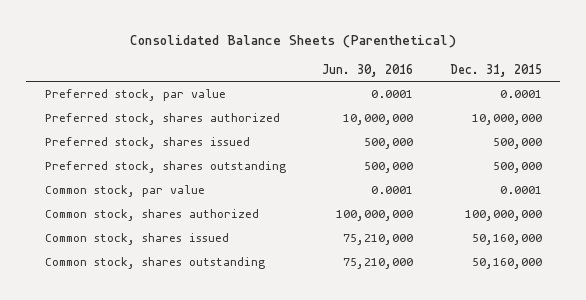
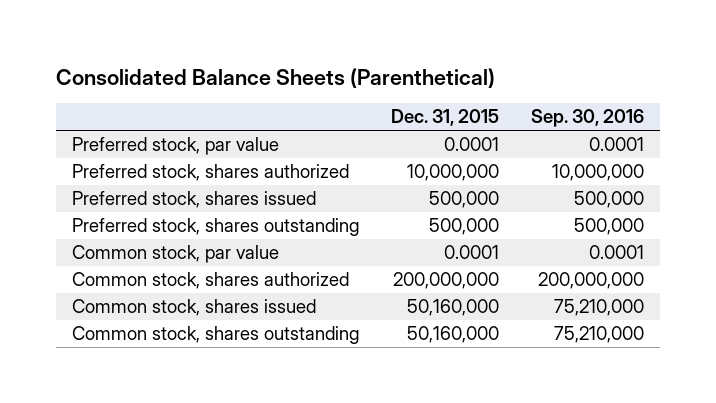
- | Jun. 30, 2016 | Dec. 31, 2015
+ | Dec. 31, 2015 | Sep. 30, 2016
- Common stock, shares authorized | 100,000,000 | 100,000,000
+ Common stock, shares authorized | 200,000,000 | 200,000,000

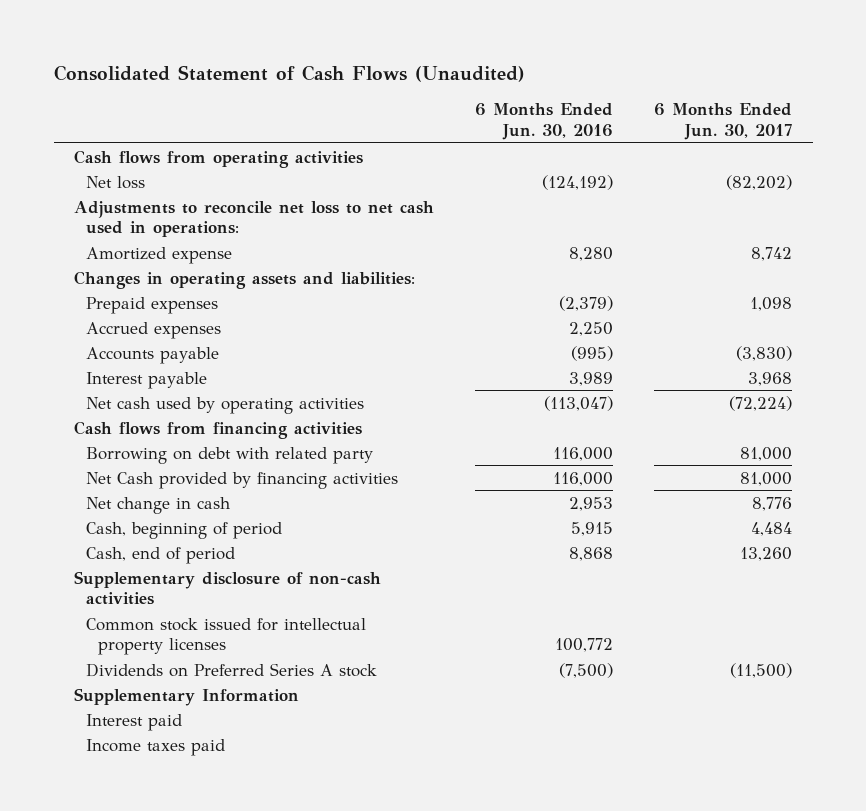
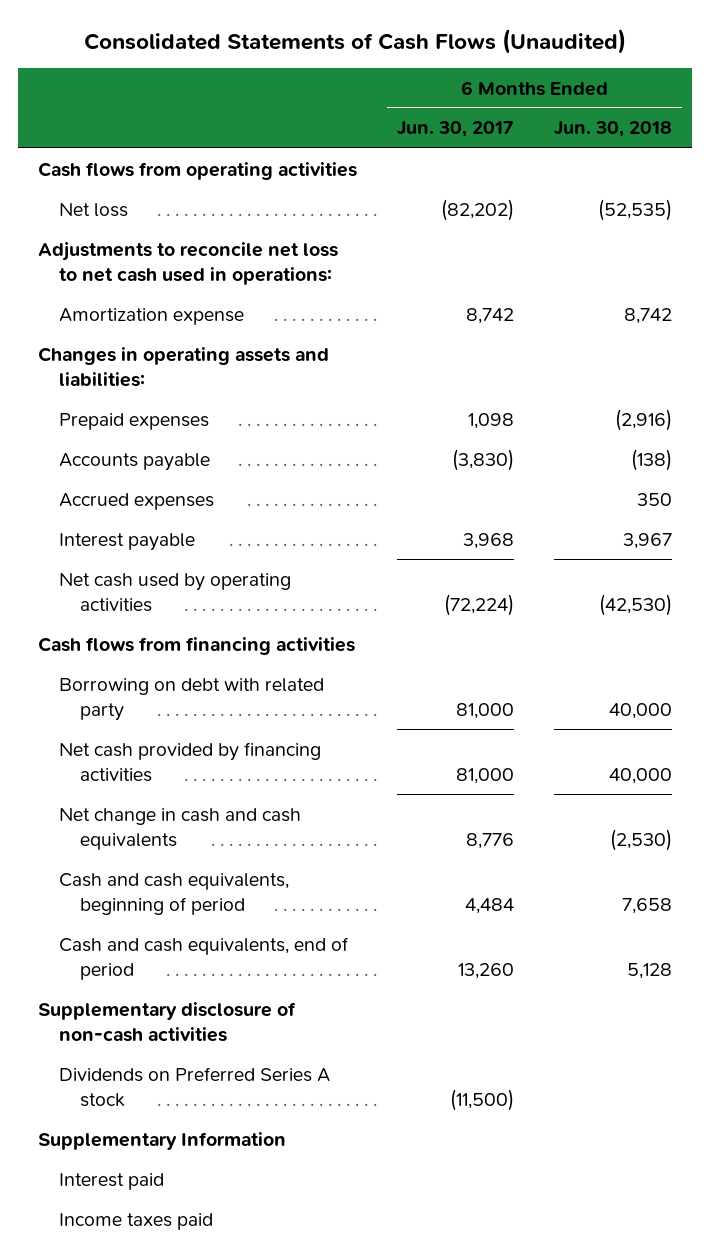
- Consolidated Statement of Cash Flows (Unaudited)
+ Consolidated Statements of Cash Flows (Unaudited)
- | 6 Months Ended Jun. 30, 2016 | 6 Months Ended Jun. 30, 2017
+ | 6 Months Ended Jun. 30, 2017 | 6 Months Ended Jun. 30, 2018
- Amortized expense | 8,280 | 8,742
+ Amortization expense | 8,742 | 8,742
moved down: Accrued expenses | | 350
- Net Cash provided by financing activities | 116,000 | 81,000
- Net change in cash | 2,953 | 8,776
- Cash, beginning of period | 5,915 | 4,484
- Cash, end of period | 8,868 | 13,260
+ Net cash provided by financing activities | 81,000 | 40,000
+ Net change in cash and cash equivalents | 8,776 | (2,530)
+ Cash and cash equivalents, beginning of period | 4,484 | 7,658
+ Cash and cash equivalents, end of period | 13,260 | 5,128
- Common stock issued for intellectual property licenses | 100,772 |

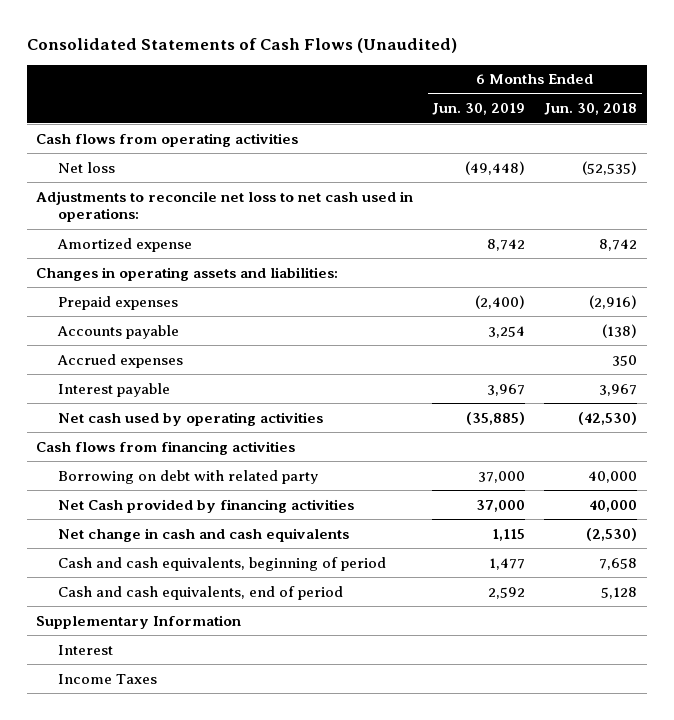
- | 6 Months Ended Jun. 30, 2017 | 6 Months Ended Jun. 30, 2018
+ | 6 Months Ended Jun. 30, 2019 | 6 Months Ended Jun. 30, 2018
- Amortization expense | 8,742 | 8,742
+ Amortized expense | 8,742 | 8,742
- Net cash provided by financing activities | 81,000 | 40,000
+ Net Cash provided by financing activities | 37,000 | 40,000
- Supplementary disclosure of non-cash activities
- Dividends on Preferred Series A stock | (11,500) |
- Interest paid
- Income taxes paid
+ Interest
+ Income Taxes

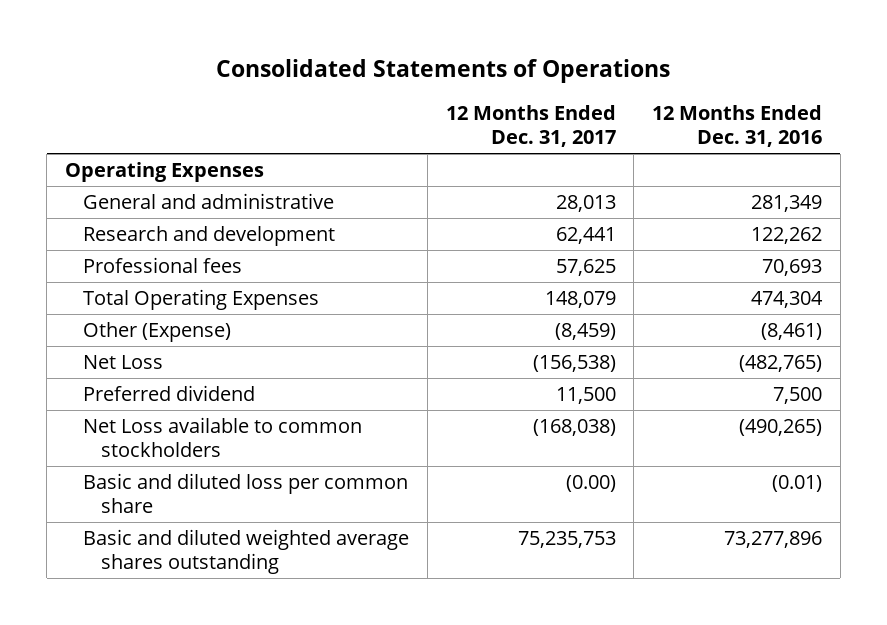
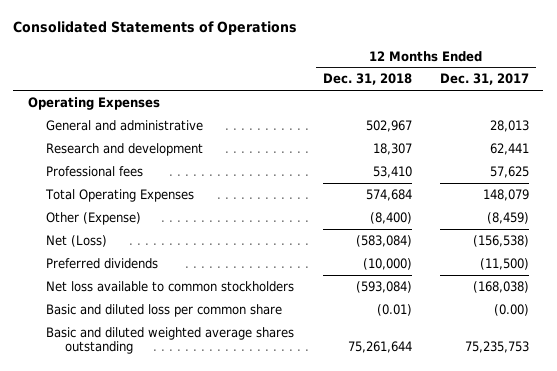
- | 12 Months Ended Dec. 31, 2017 | 12 Months Ended Dec. 31, 2016
+ | 12 Months Ended Dec. 31, 2018 | 12 Months Ended Dec. 31, 2017
- Net Loss | (156,538) | (482,765)
- Preferred dividend | 11,500 | 7,500
- Net Loss available to common stockholders | (168,038) | (490,265)
+ Net (Loss) | (583,084) | (156,538)
+ Preferred dividends | (10,000) | (11,500)
+ Net loss available to common stockholders | (593,084) | (168,038)

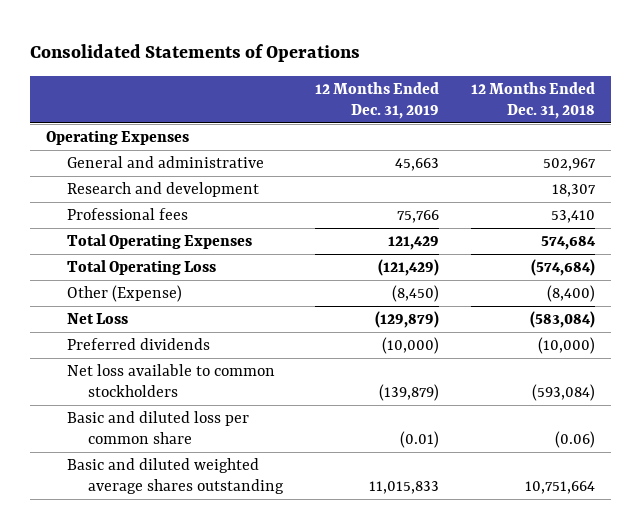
- | 12 Months Ended Dec. 31, 2018 | 12 Months Ended Dec. 31, 2017
+ | 12 Months Ended Dec. 31, 2019 | 12 Months Ended Dec. 31, 2018
+ Total Operating Loss | (121,429) | (574,684)
- Net (Loss) | (583,084) | (156,538)
+ Net Loss | (129,879) | (583,084)
- Basic and diluted loss per common share | (0.01) | (0.00)
- Basic and diluted weighted average shares outstanding | 75,261,644 | 75,235,753
+ Basic and diluted loss per common share | (0.01) | (0.06)
+ Basic and diluted weighted average shares outstanding | 11,015,833 | 10,751,664

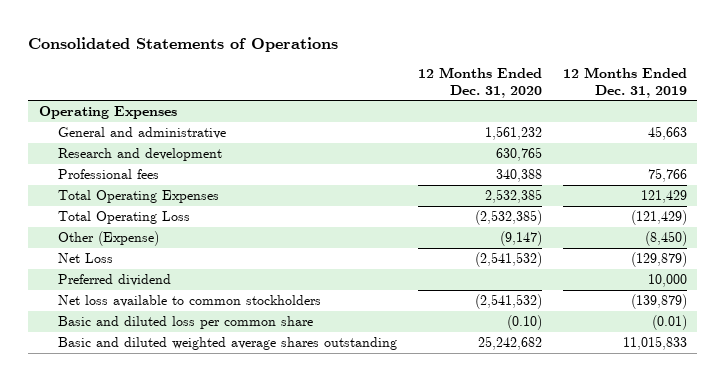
- | 12 Months Ended Dec. 31, 2019 | 12 Months Ended Dec. 31, 2018
+ | 12 Months Ended Dec. 31, 2020 | 12 Months Ended Dec. 31, 2019
- Preferred dividends | (10,000) | (10,000)
+ Preferred dividend | | 10,000

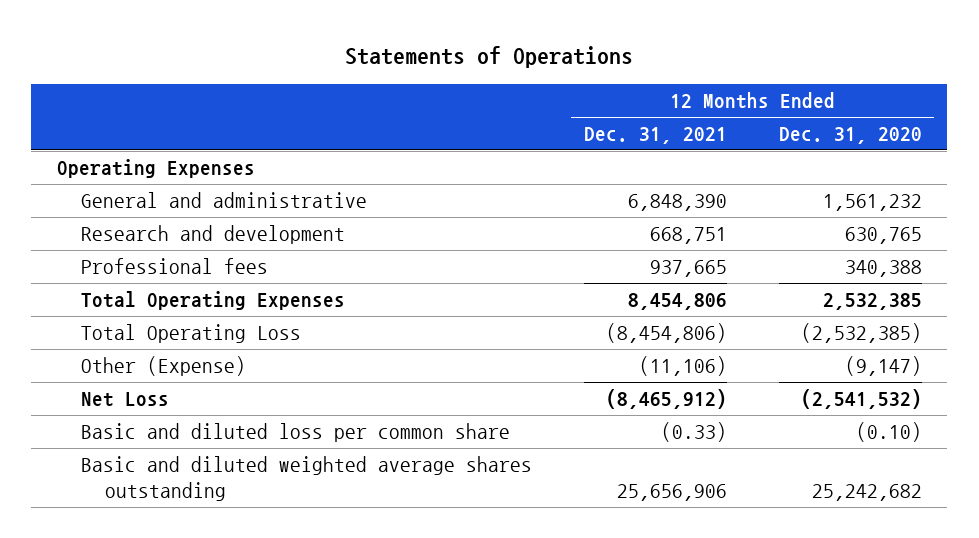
- Consolidated Statements of Operations
+ Statements of Operations
- | 12 Months Ended Dec. 31, 2020 | 12 Months Ended Dec. 31, 2019
+ | 12 Months Ended Dec. 31, 2021 | 12 Months Ended Dec. 31, 2020
- Preferred dividend | | 10,000
- Net loss available to common stockholders | (2,541,532) | (139,879)

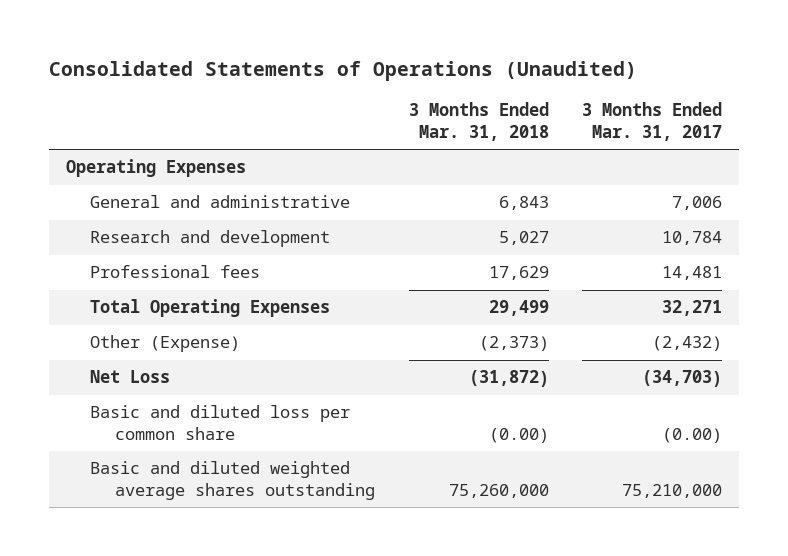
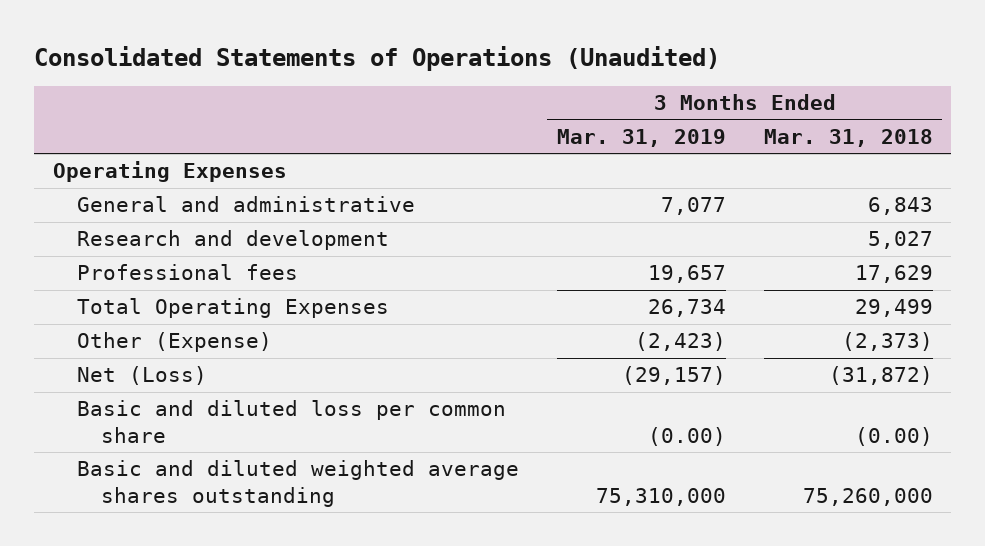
- | 3 Months Ended Mar. 31, 2018 | 3 Months Ended Mar. 31, 2017
+ | 3 Months Ended Mar. 31, 2019 | 3 Months Ended Mar. 31, 2018
- Net Loss | (31,872) | (34,703)
+ Net (Loss) | (29,157) | (31,872)

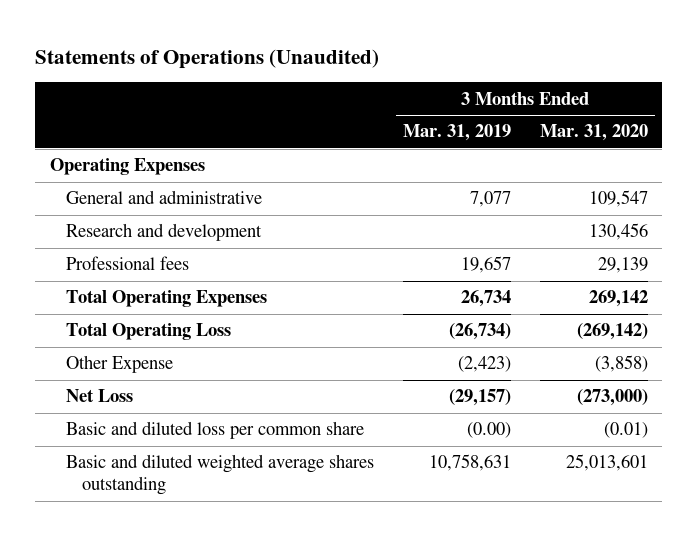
- Consolidated Statements of Operations (Unaudited)
+ Statements of Operations (Unaudited)
- | 3 Months Ended Mar. 31, 2019 | 3 Months Ended Mar. 31, 2018
+ | 3 Months Ended Mar. 31, 2019 | 3 Months Ended Mar. 31, 2020
- Other (Expense) | (2,423) | (2,373)
- Net (Loss) | (29,157) | (31,872)
+ Total Operating Loss | (26,734) | (269,142)
+ Other Expense | (2,423) | (3,858)
+ Net Loss | (29,157) | (273,000)
- Basic and diluted weighted average shares outstanding | 75,310,000 | 75,260,000
+ Basic and diluted weighted average shares outstanding | 10,758,631 | 25,013,601

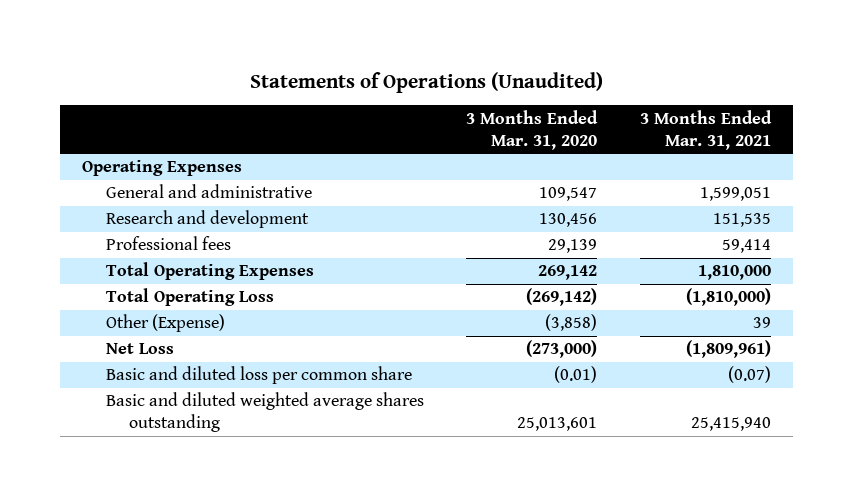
- | 3 Months Ended Mar. 31, 2019 | 3 Months Ended Mar. 31, 2020
+ | 3 Months Ended Mar. 31, 2020 | 3 Months Ended Mar. 31, 2021
- Other Expense | (2,423) | (3,858)
+ Other (Expense) | (3,858) | 39

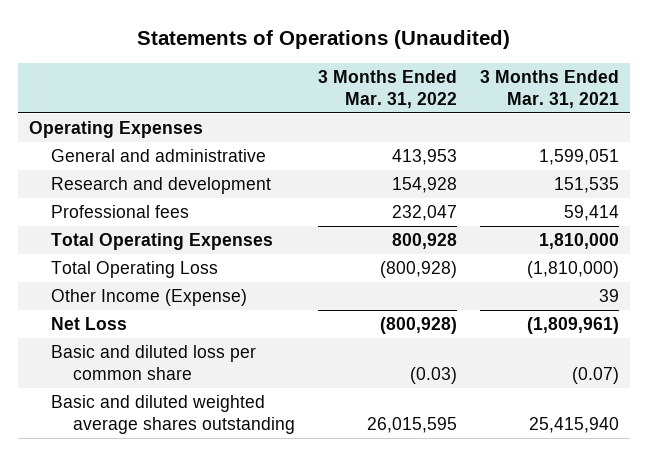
- | 3 Months Ended Mar. 31, 2020 | 3 Months Ended Mar. 31, 2021
+ | 3 Months Ended Mar. 31, 2022 | 3 Months Ended Mar. 31, 2021
- Other (Expense) | (3,858) | 39
+ Other Income (Expense) | | 39

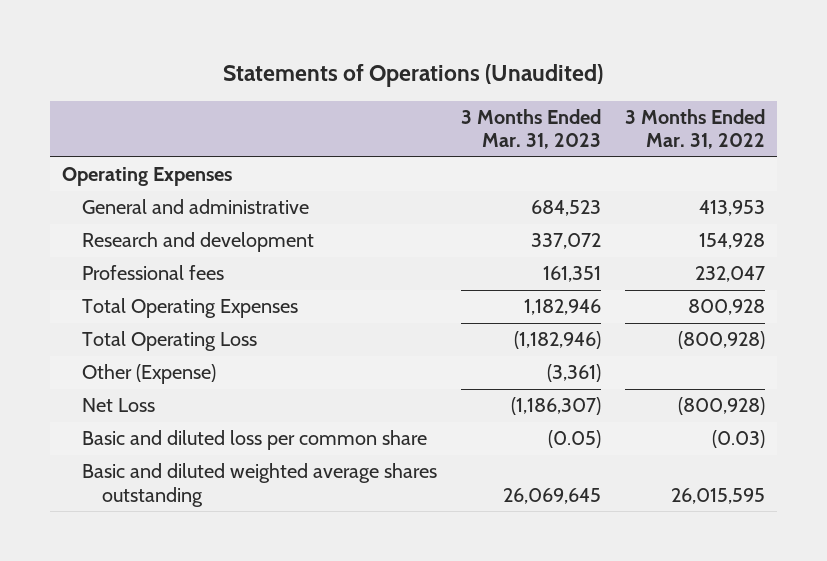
- | 3 Months Ended Mar. 31, 2022 | 3 Months Ended Mar. 31, 2021
+ | 3 Months Ended Mar. 31, 2023 | 3 Months Ended Mar. 31, 2022
- Other Income (Expense) | | 39
+ Other (Expense) | (3,361) |

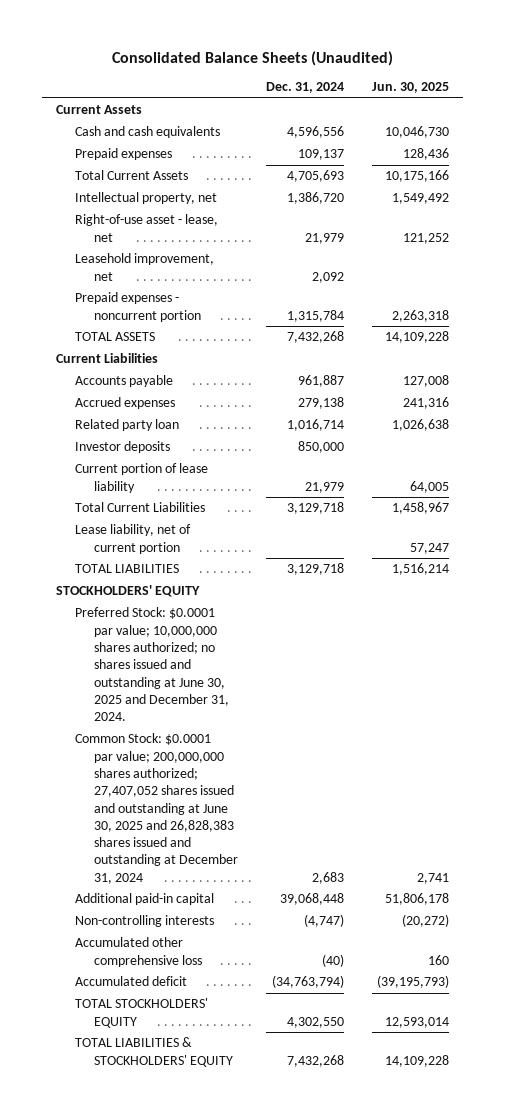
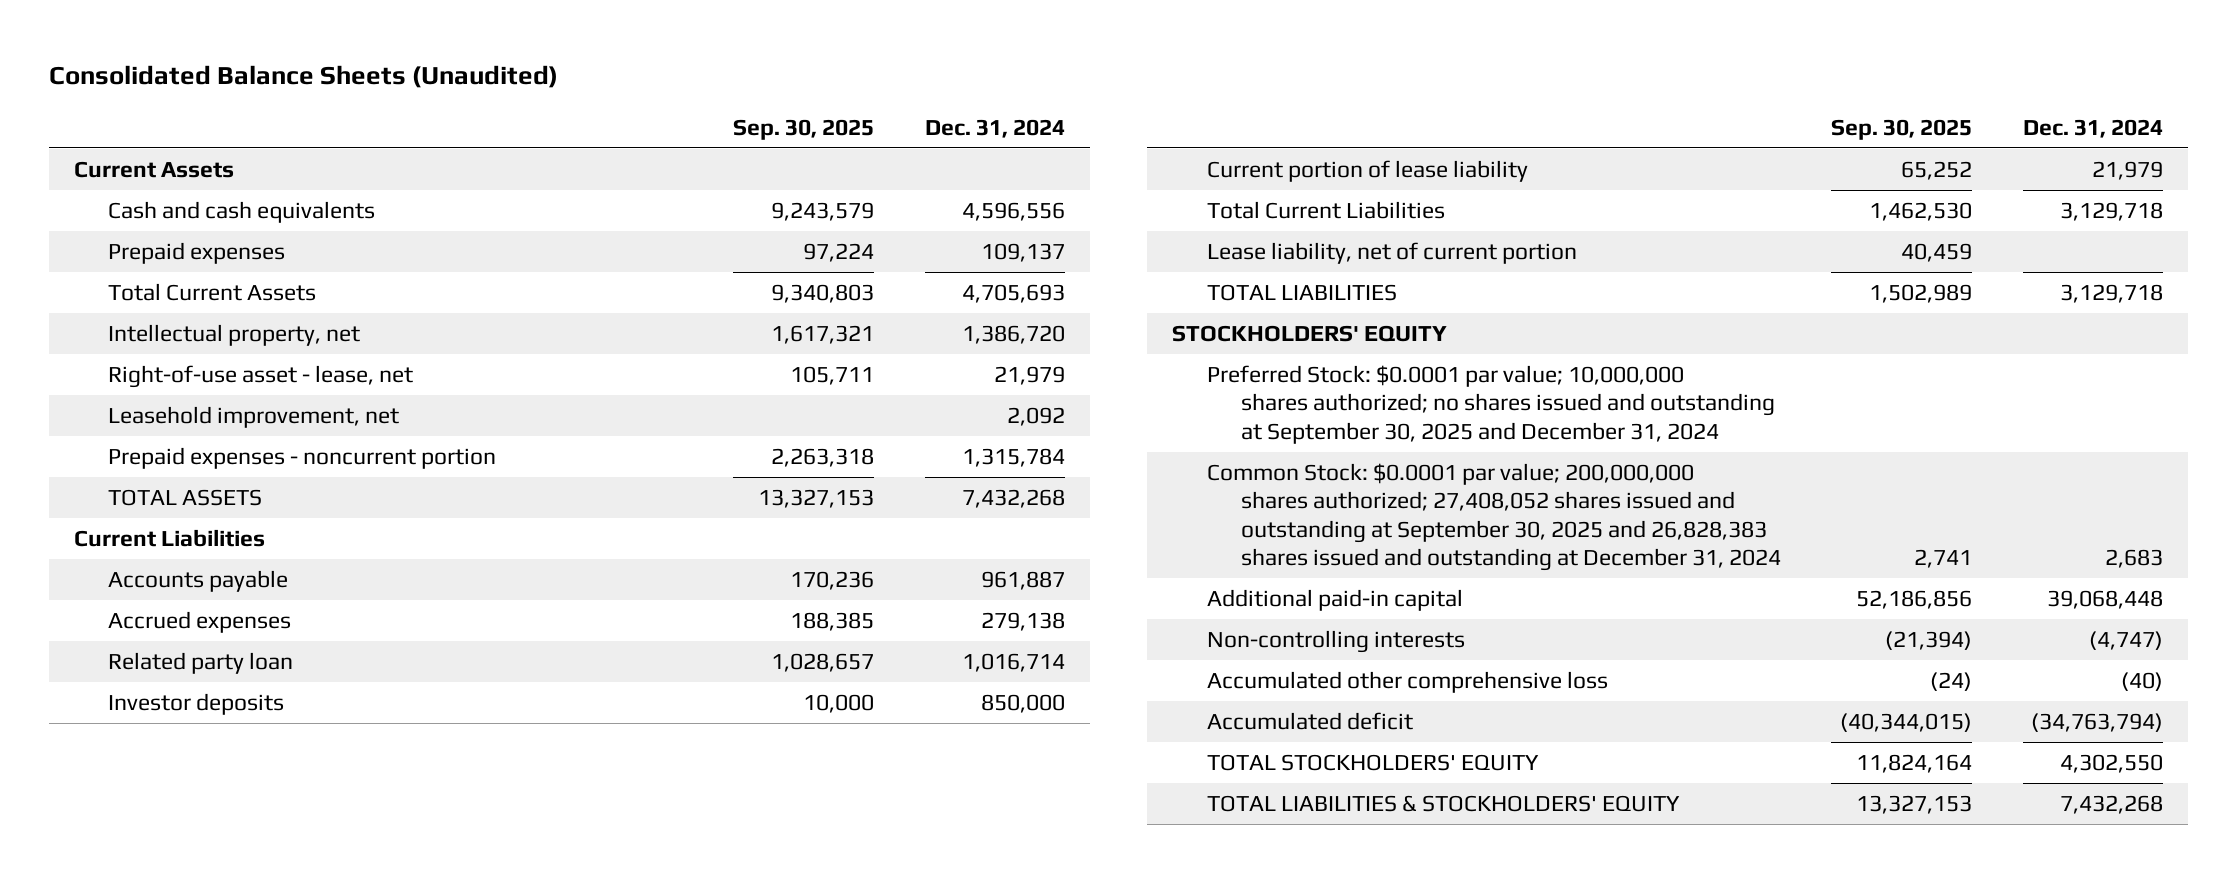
- | Dec. 31, 2024 | Jun. 30, 2025
+ | Sep. 30, 2025 | Dec. 31, 2024
- Preferred Stock: $0.0001 par value; 10,000,000 shares authorized; no shares issued and outstanding at June 30, 2025 and December 31, 2024.
- Common Stock: $0.0001 par value; 200,000,000 shares authorized; 27,407,052 shares issued and outstanding at June 30, 2025 and 26,828,383 shares issued and outstanding at December 31, 2024 | 2,683 | 2,741
+ Preferred Stock: $0.0001 par value; 10,000,000 shares authorized; no shares issued and outstanding at September 30, 2025 and December 31, 2024
+ Common Stock: $0.0001 par value; 200,000,000 shares authorized; 27,408,052 shares issued and outstanding at September 30, 2025 and 26,828,383 shares issued and outstanding at December 31, 2024 | 2,741 | 2,683

